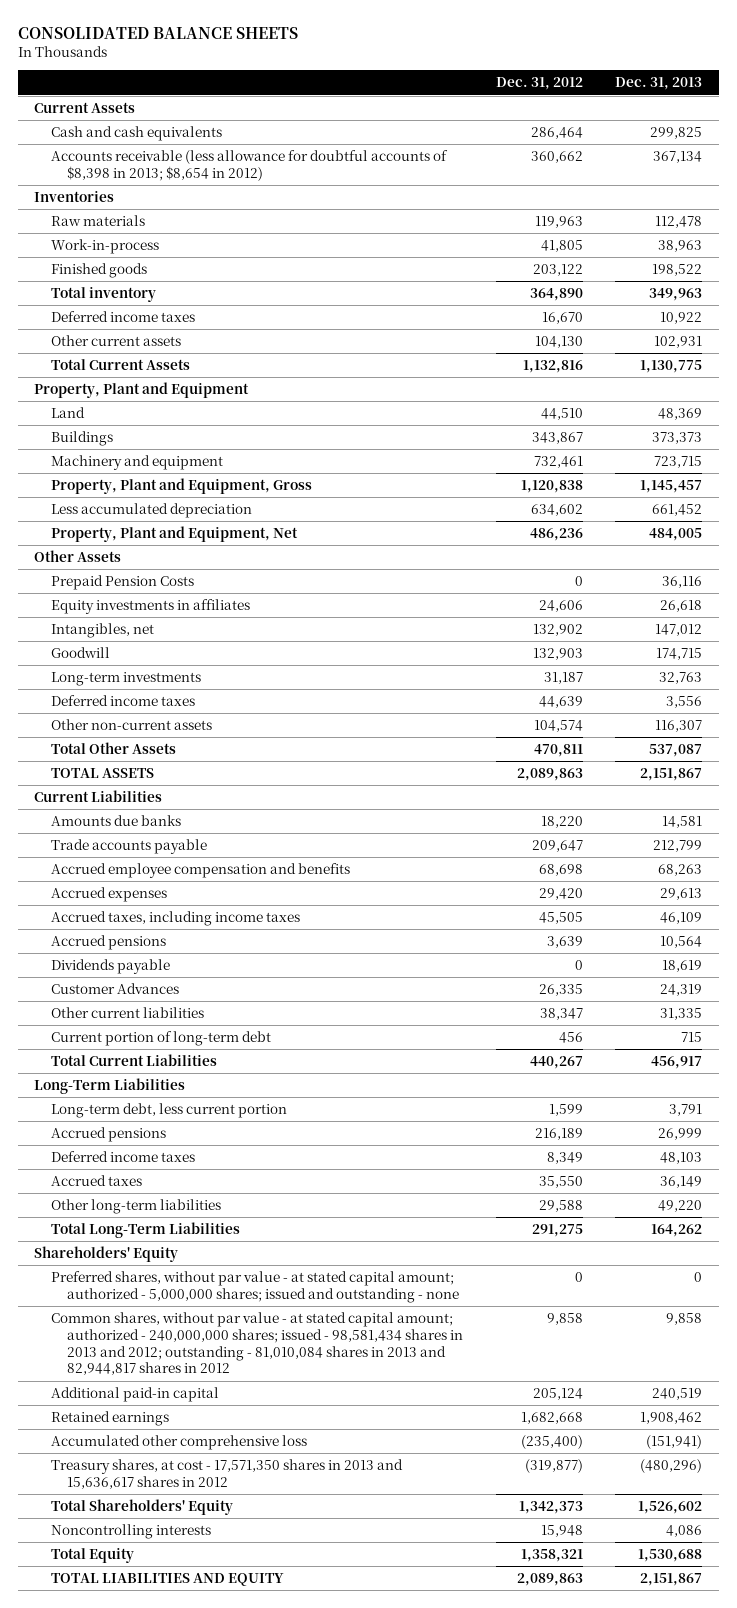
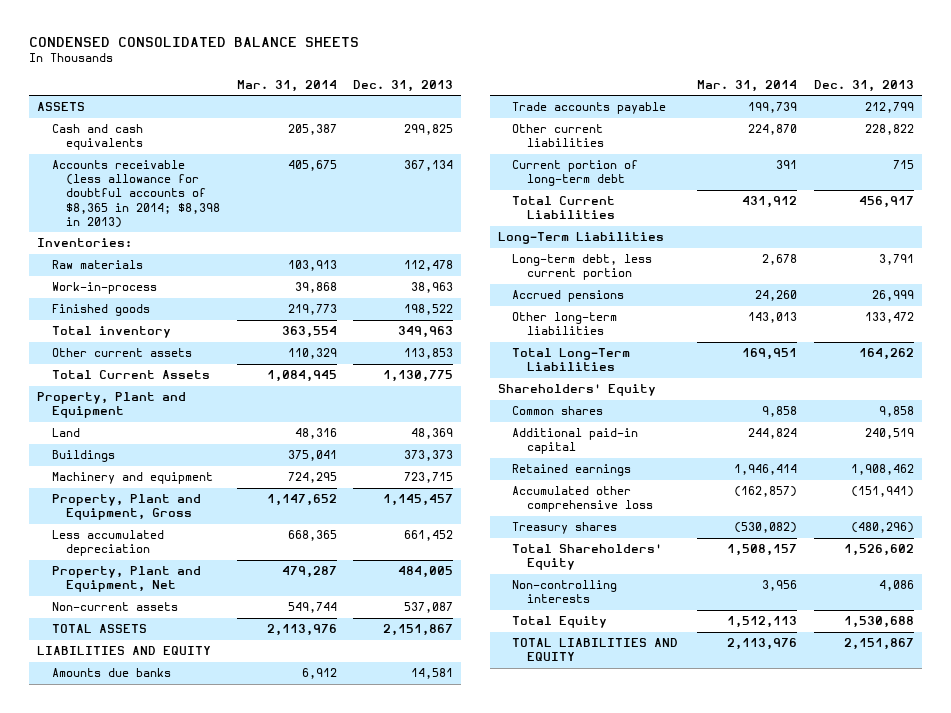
- CONSOLIDATED BALANCE SHEETS
+ CONDENSED CONSOLIDATED BALANCE SHEETS
- | Dec. 31, 2012 | Dec. 31, 2013
+ | Mar. 31, 2014 | Dec. 31, 2013
- Current Assets
+ ASSETS
- Accounts receivable (less allowance for doubtful accounts of $8,398 in 2013; $8,654 in 2012) | 360,662 | 367,134
- Inventories
+ Accounts receivable (less allowance for doubtful accounts of $8,365 in 2014; $8,398 in 2013) | 405,675 | 367,134
+ Inventories:
- Deferred income taxes | 16,670 | 10,922
- Other current assets | 104,130 | 102,931
+ Other current assets | 110,329 | 113,853
- Other Assets
- Prepaid Pension Costs | 0 | 36,116
- Equity investments in affiliates | 24,606 | 26,618
- Intangibles, net | 132,902 | 147,012
- Goodwill | 132,903 | 174,715
- Long-term investments | 31,187 | 32,763
- Deferred income taxes | 44,639 | 3,556
- Other non-current assets | 104,574 | 116,307
- Total Other Assets | 470,811 | 537,087
+ Non-current assets | 549,744 | 537,087
- Current Liabilities
+ LIABILITIES AND EQUITY
- Accrued employee compensation and benefits | 68,698 | 68,263
- Accrued expenses | 29,420 | 29,613
- Accrued taxes, including income taxes | 45,505 | 46,109
- Accrued pensions | 3,639 | 10,564
- Dividends payable | 0 | 18,619
- Customer Advances | 26,335 | 24,319
- Other current liabilities | 38,347 | 31,335
+ Other current liabilities | 224,870 | 228,822
- Deferred income taxes | 8,349 | 48,103
- Accrued taxes | 35,550 | 36,149
- Other long-term liabilities | 29,588 | 49,220
+ Other long-term liabilities | 143,013 | 133,472
- Preferred shares, without par value - at stated capital amount; authorized - 5,000,000 shares; issued and outstanding - none | 0 | 0
- Common shares, without par value - at stated capital amount; authorized - 240,000,000 shares; issued - 98,581,434 shares in 2013 and 2012; outstanding - 81,010,084 shares in 2013 and 82,944,817 shares in 2012 | 9,858 | 9,858
+ Common shares | 9,858 | 9,858
- Treasury shares, at cost - 17,571,350 shares in 2013 and 15,636,617 shares in 2012 | (319,877) | (480,296)
+ Treasury shares | (530,082) | (480,296)
- Noncontrolling interests | 15,948 | 4,086
+ Non-controlling interests | 3,956 | 4,086

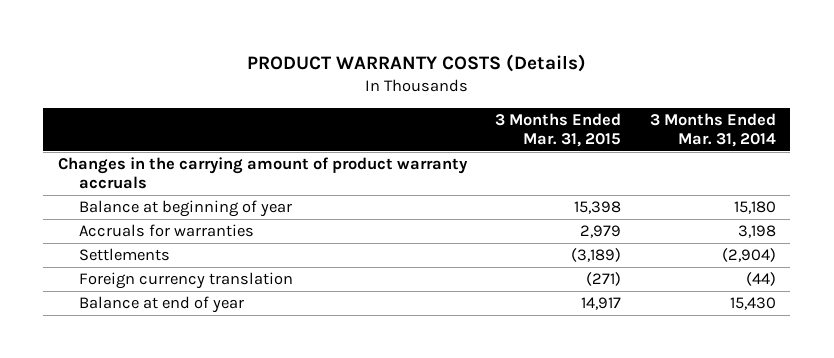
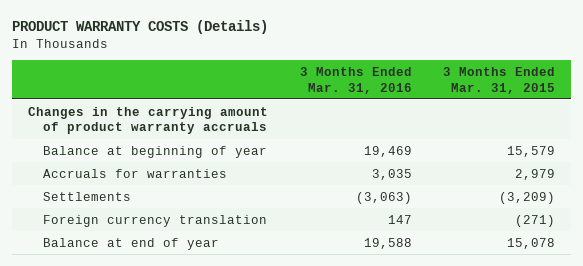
- | 3 Months Ended Mar. 31, 2015 | 3 Months Ended Mar. 31, 2014
+ | 3 Months Ended Mar. 31, 2016 | 3 Months Ended Mar. 31, 2015
- Balance at beginning of year | 15,398 | 15,180
+ Balance at beginning of year | 19,469 | 15,579
- Settlements | (3,189) | (2,904)
+ Settlements | (3,063) | (3,209)
- Balance at end of year | 14,917 | 15,430
+ Balance at end of year | 19,588 | 15,078

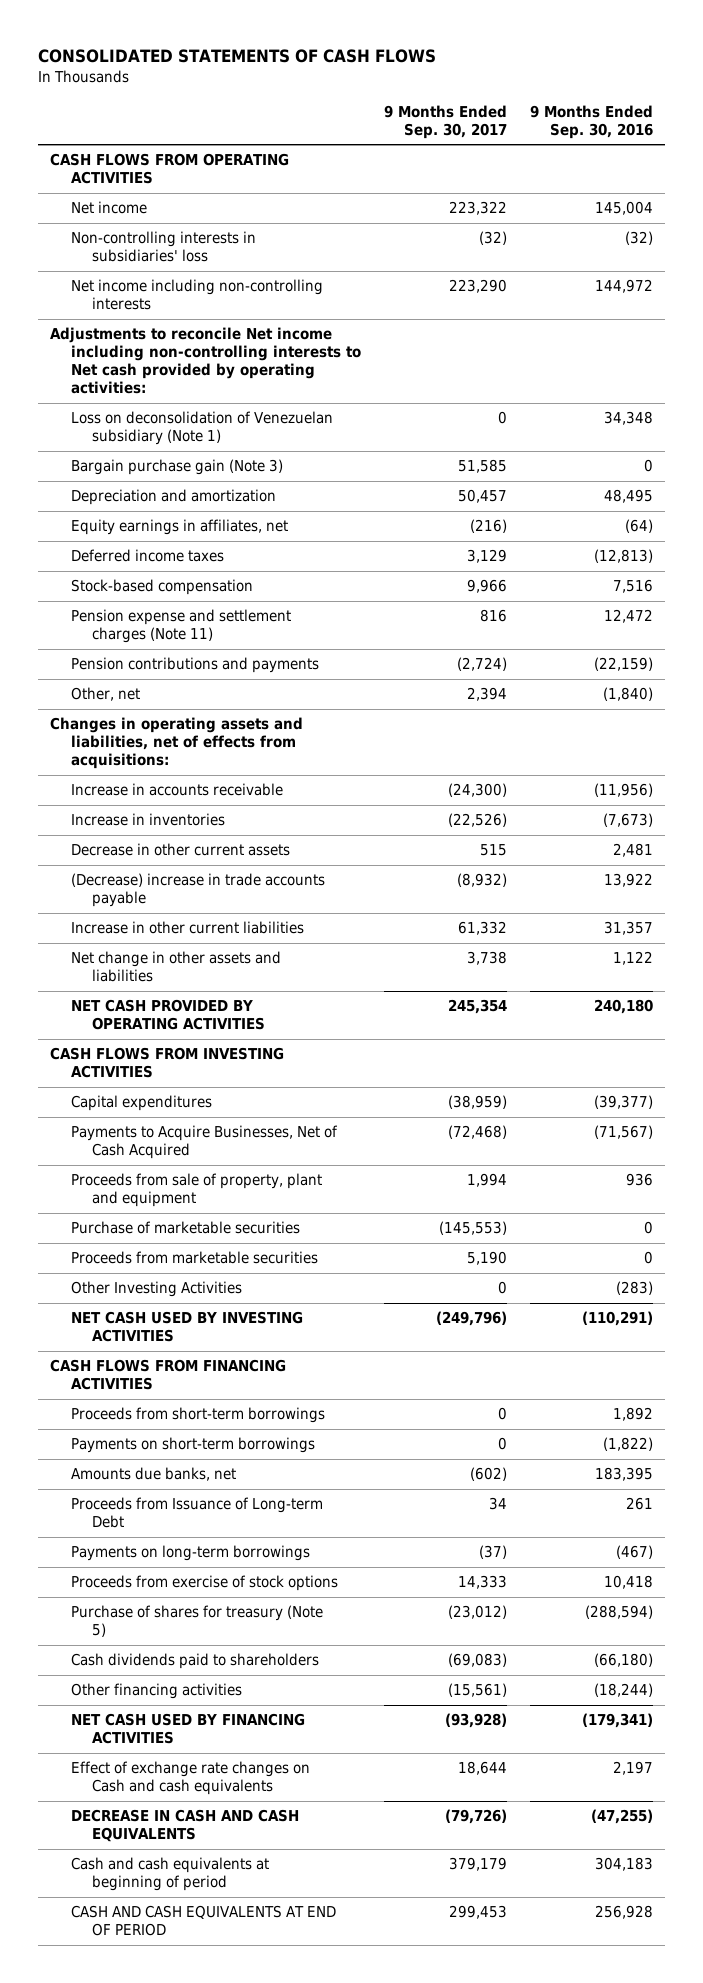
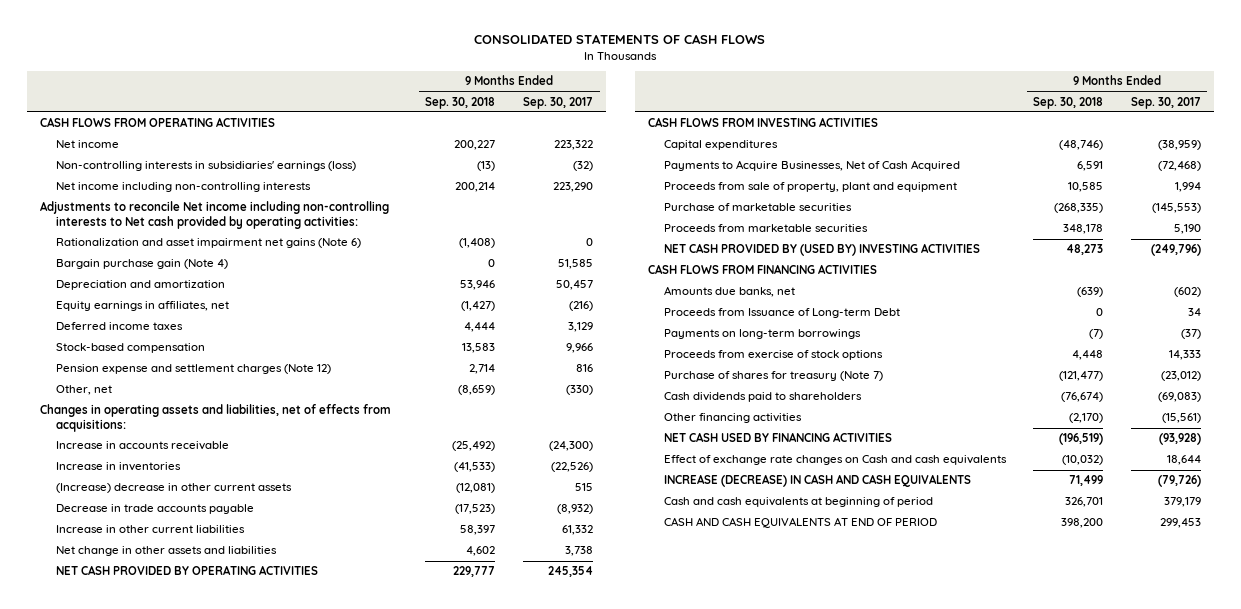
- | 9 Months Ended Sep. 30, 2017 | 9 Months Ended Sep. 30, 2016
+ | 9 Months Ended Sep. 30, 2018 | 9 Months Ended Sep. 30, 2017
- Non-controlling interests in subsidiaries' loss | (32) | (32)
+ Non-controlling interests in subsidiaries' earnings (loss) | (13) | (32)
- Loss on deconsolidation of Venezuelan subsidiary (Note 1) | 0 | 34,348
- Bargain purchase gain (Note 3) | 51,585 | 0
+ Rationalization and asset impairment net gains (Note 6) | (1,408) | 0
+ Bargain purchase gain (Note 4) | 0 | 51,585
- Pension expense and settlement charges (Note 11) | 816 | 12,472
- Pension contributions and payments | (2,724) | (22,159)
- Other, net | 2,394 | (1,840)
+ Pension expense and settlement charges (Note 12) | 2,714 | 816
+ Other, net | (8,659) | (330)
- Decrease in other current assets | 515 | 2,481
- (Decrease) increase in trade accounts payable | (8,932) | 13,922
+ (Increase) decrease in other current assets | (12,081) | 515
+ Decrease in trade accounts payable | (17,523) | (8,932)
- Other Investing Activities | 0 | (283)
- NET CASH USED BY INVESTING ACTIVITIES | (249,796) | (110,291)
+ NET CASH PROVIDED BY (USED BY) INVESTING ACTIVITIES | 48,273 | (249,796)
- Proceeds from short-term borrowings | 0 | 1,892
- Payments on short-term borrowings | 0 | (1,822)
- Purchase of shares for treasury (Note 5) | (23,012) | (288,594)
+ Purchase of shares for treasury (Note 7) | (121,477) | (23,012)
- DECREASE IN CASH AND CASH EQUIVALENTS | (79,726) | (47,255)
+ INCREASE (DECREASE) IN CASH AND CASH EQUIVALENTS | 71,499 | (79,726)

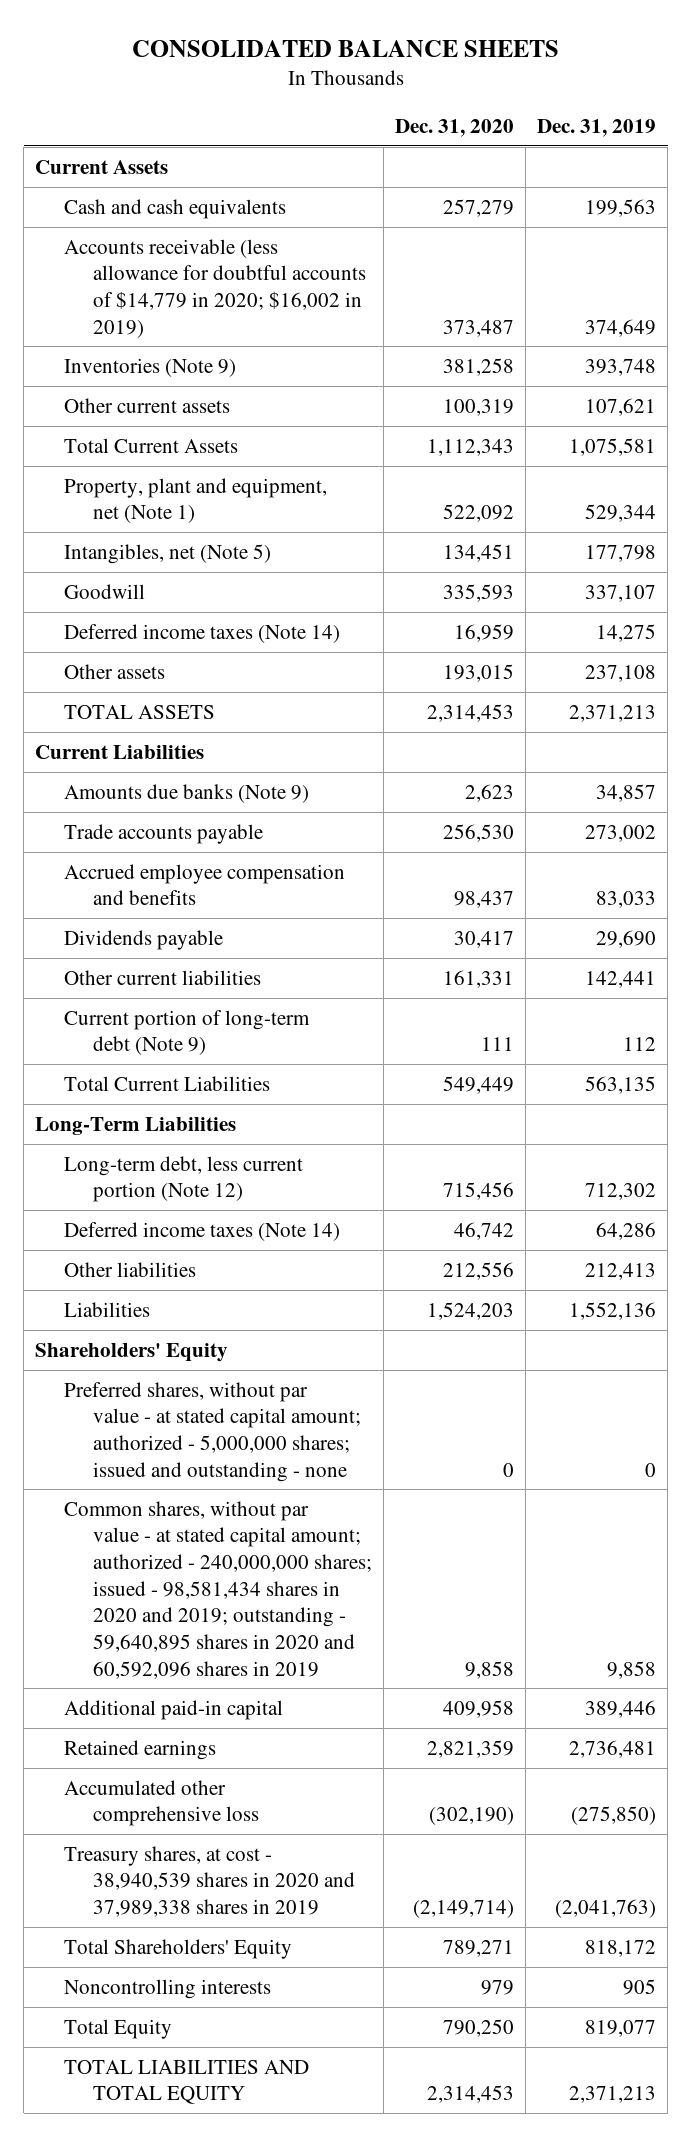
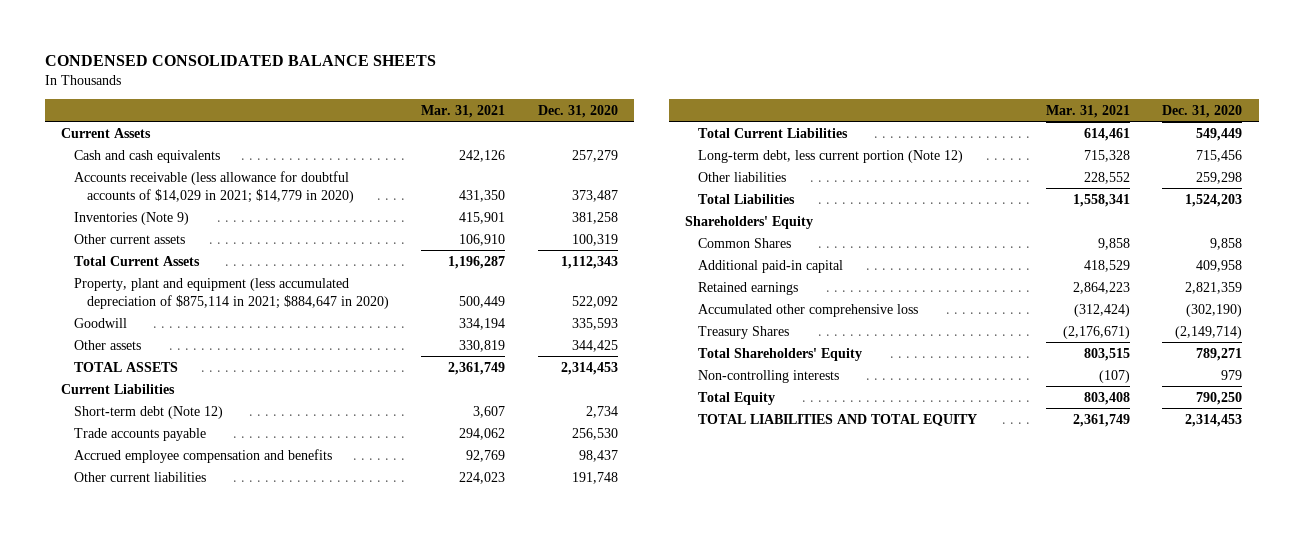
- CONSOLIDATED BALANCE SHEETS
+ CONDENSED CONSOLIDATED BALANCE SHEETS
- | Dec. 31, 2020 | Dec. 31, 2019
+ | Mar. 31, 2021 | Dec. 31, 2020
- Accounts receivable (less allowance for doubtful accounts of $14,779 in 2020; $16,002 in 2019) | 373,487 | 374,649
+ Accounts receivable (less allowance for doubtful accounts of $14,029 in 2021; $14,779 in 2020) | 431,350 | 373,487
- Property, plant and equipment, net (Note 1) | 522,092 | 529,344
- Intangibles, net (Note 5) | 134,451 | 177,798
+ Property, plant and equipment (less accumulated depreciation of $875,114 in 2021; $884,647 in 2020) | 500,449 | 522,092
- Deferred income taxes (Note 14) | 16,959 | 14,275
- Other assets | 193,015 | 237,108
+ Other assets | 330,819 | 344,425
- Amounts due banks (Note 9) | 2,623 | 34,857
+ Short-term debt (Note 12) | 3,607 | 2,734
- Dividends payable | 30,417 | 29,690
- Other current liabilities | 161,331 | 142,441
- Current portion of long-term debt (Note 9) | 111 | 112
+ Other current liabilities | 224,023 | 191,748
- Long-Term Liabilities
- Deferred income taxes (Note 14) | 46,742 | 64,286
- Other liabilities | 212,556 | 212,413
- Liabilities | 1,524,203 | 1,552,136
+ Other liabilities | 228,552 | 259,298
+ Total Liabilities | 1,558,341 | 1,524,203
- Preferred shares, without par value - at stated capital amount; authorized - 5,000,000 shares; issued and outstanding - none | 0 | 0
- Common shares, without par value - at stated capital amount; authorized - 240,000,000 shares; issued - 98,581,434 shares in 2020 and 2019; outstanding - 59,640,895 shares in 2020 and 60,592,096 shares in 2019 | 9,858 | 9,858
+ Common Shares | 9,858 | 9,858
- Treasury shares, at cost - 38,940,539 shares in 2020 and 37,989,338 shares in 2019 | (2,149,714) | (2,041,763)
+ Treasury Shares | (2,176,671) | (2,149,714)
- Noncontrolling interests | 979 | 905
+ Non-controlling interests | (107) | 979

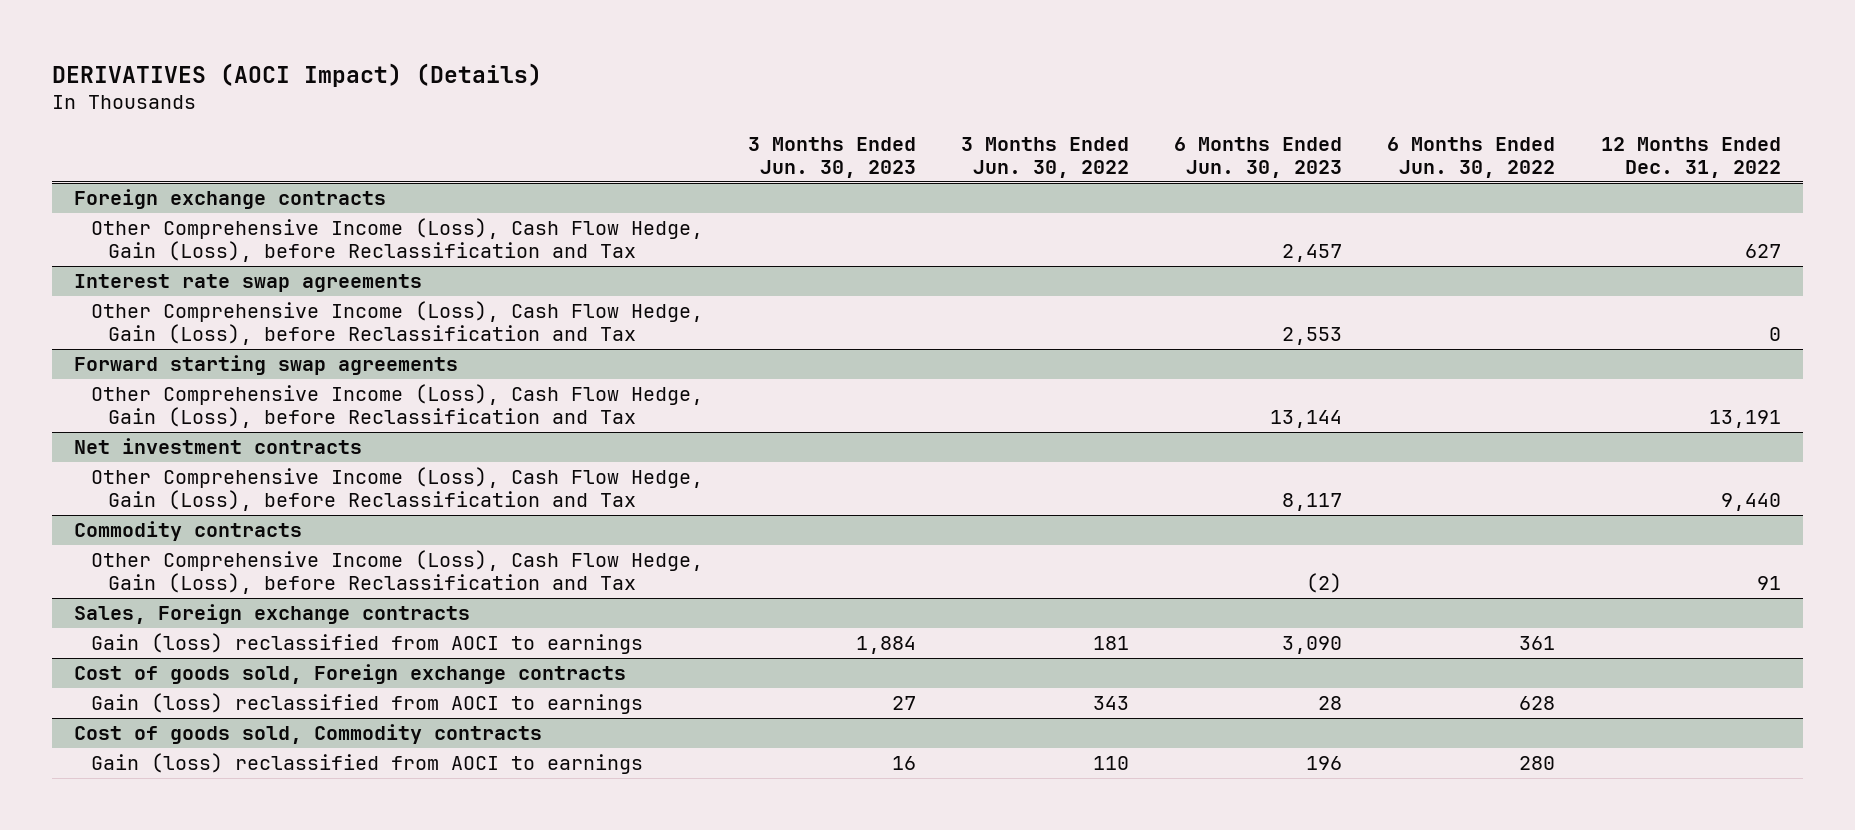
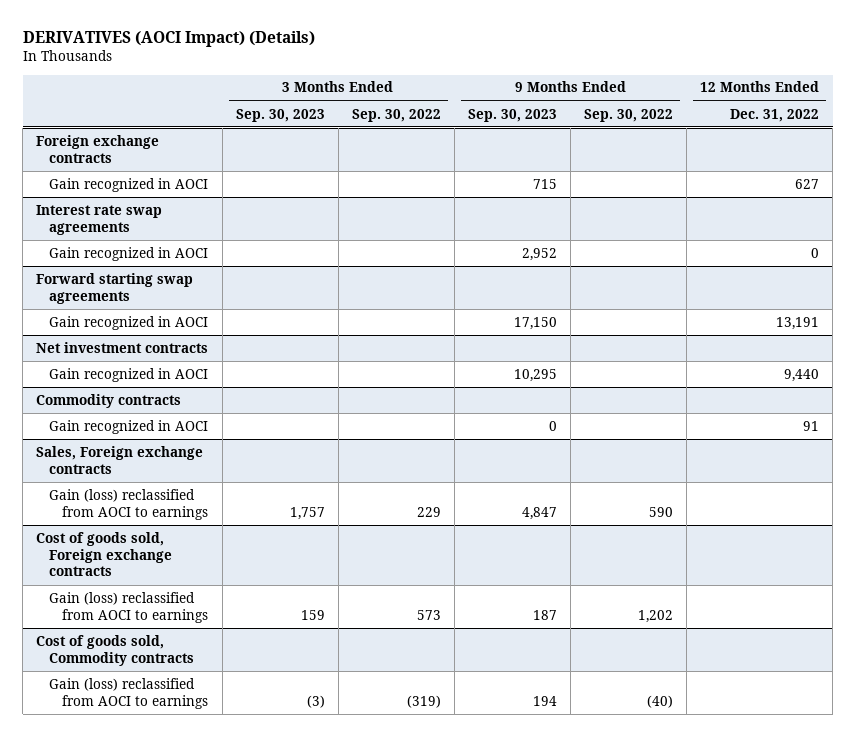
- | 3 Months Ended Jun. 30, 2023 | 3 Months Ended Jun. 30, 2022 | 6 Months Ended Jun. 30, 2023 | 6 Months Ended Jun. 30, 2022 | 12 Months Ended Dec. 31, 2022
+ | 3 Months Ended Sep. 30, 2023 | 3 Months Ended Sep. 30, 2022 | 9 Months Ended Sep. 30, 2023 | 9 Months Ended Sep. 30, 2022 | 12 Months Ended Dec. 31, 2022
@ Foreign exchange contracts
- Other Comprehensive Income (Loss), Cash Flow Hedge, Gain (Loss), before Reclassification and Tax | | | 2,457 | | 627
+ Gain recognized in AOCI | | | 715 | | 627
@ Interest rate swap agreements
- Other Comprehensive Income (Loss), Cash Flow Hedge, Gain (Loss), before Reclassification and Tax | | | 2,553 | | 0
+ Gain recognized in AOCI | | | 2,952 | | 0
@ Forward starting swap agreements
- Other Comprehensive Income (Loss), Cash Flow Hedge, Gain (Loss), before Reclassification and Tax | | | 13,144 | | 13,191
+ Gain recognized in AOCI | | | 17,150 | | 13,191
@ Net investment contracts
- Other Comprehensive Income (Loss), Cash Flow Hedge, Gain (Loss), before Reclassification and Tax | | | 8,117 | | 9,440
+ Gain recognized in AOCI | | | 10,295 | | 9,440
@ Commodity contracts
- Other Comprehensive Income (Loss), Cash Flow Hedge, Gain (Loss), before Reclassification and Tax | | | (2) | | 91
+ Gain recognized in AOCI | | | 0 | | 91

